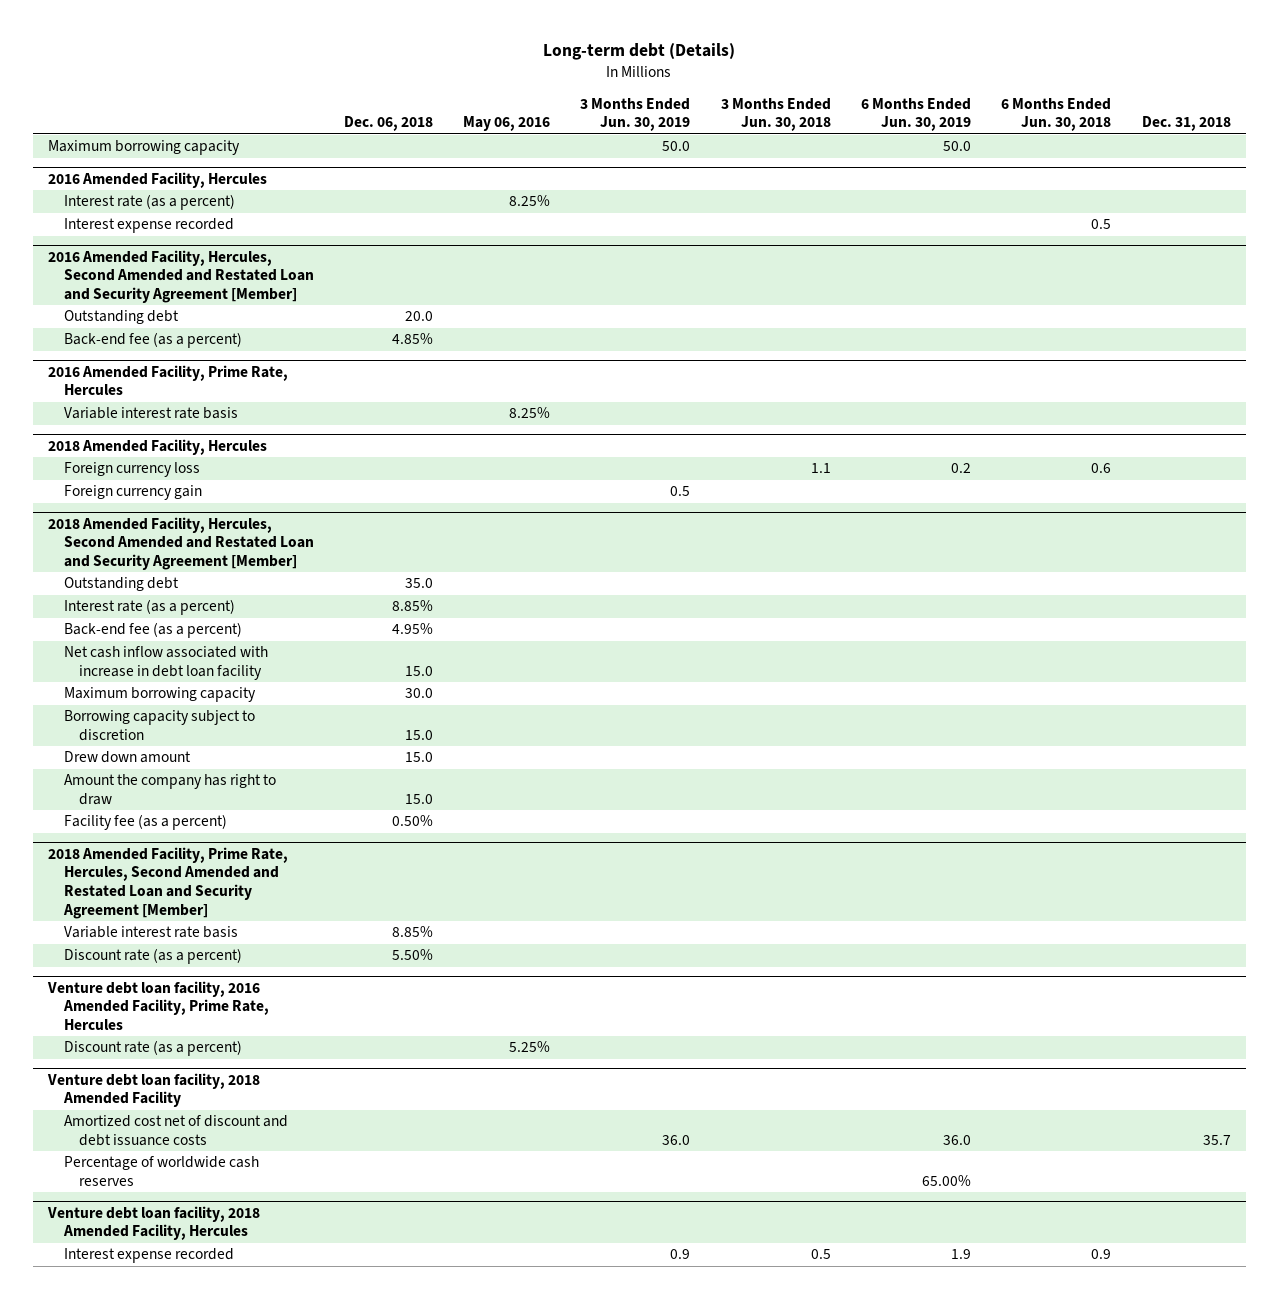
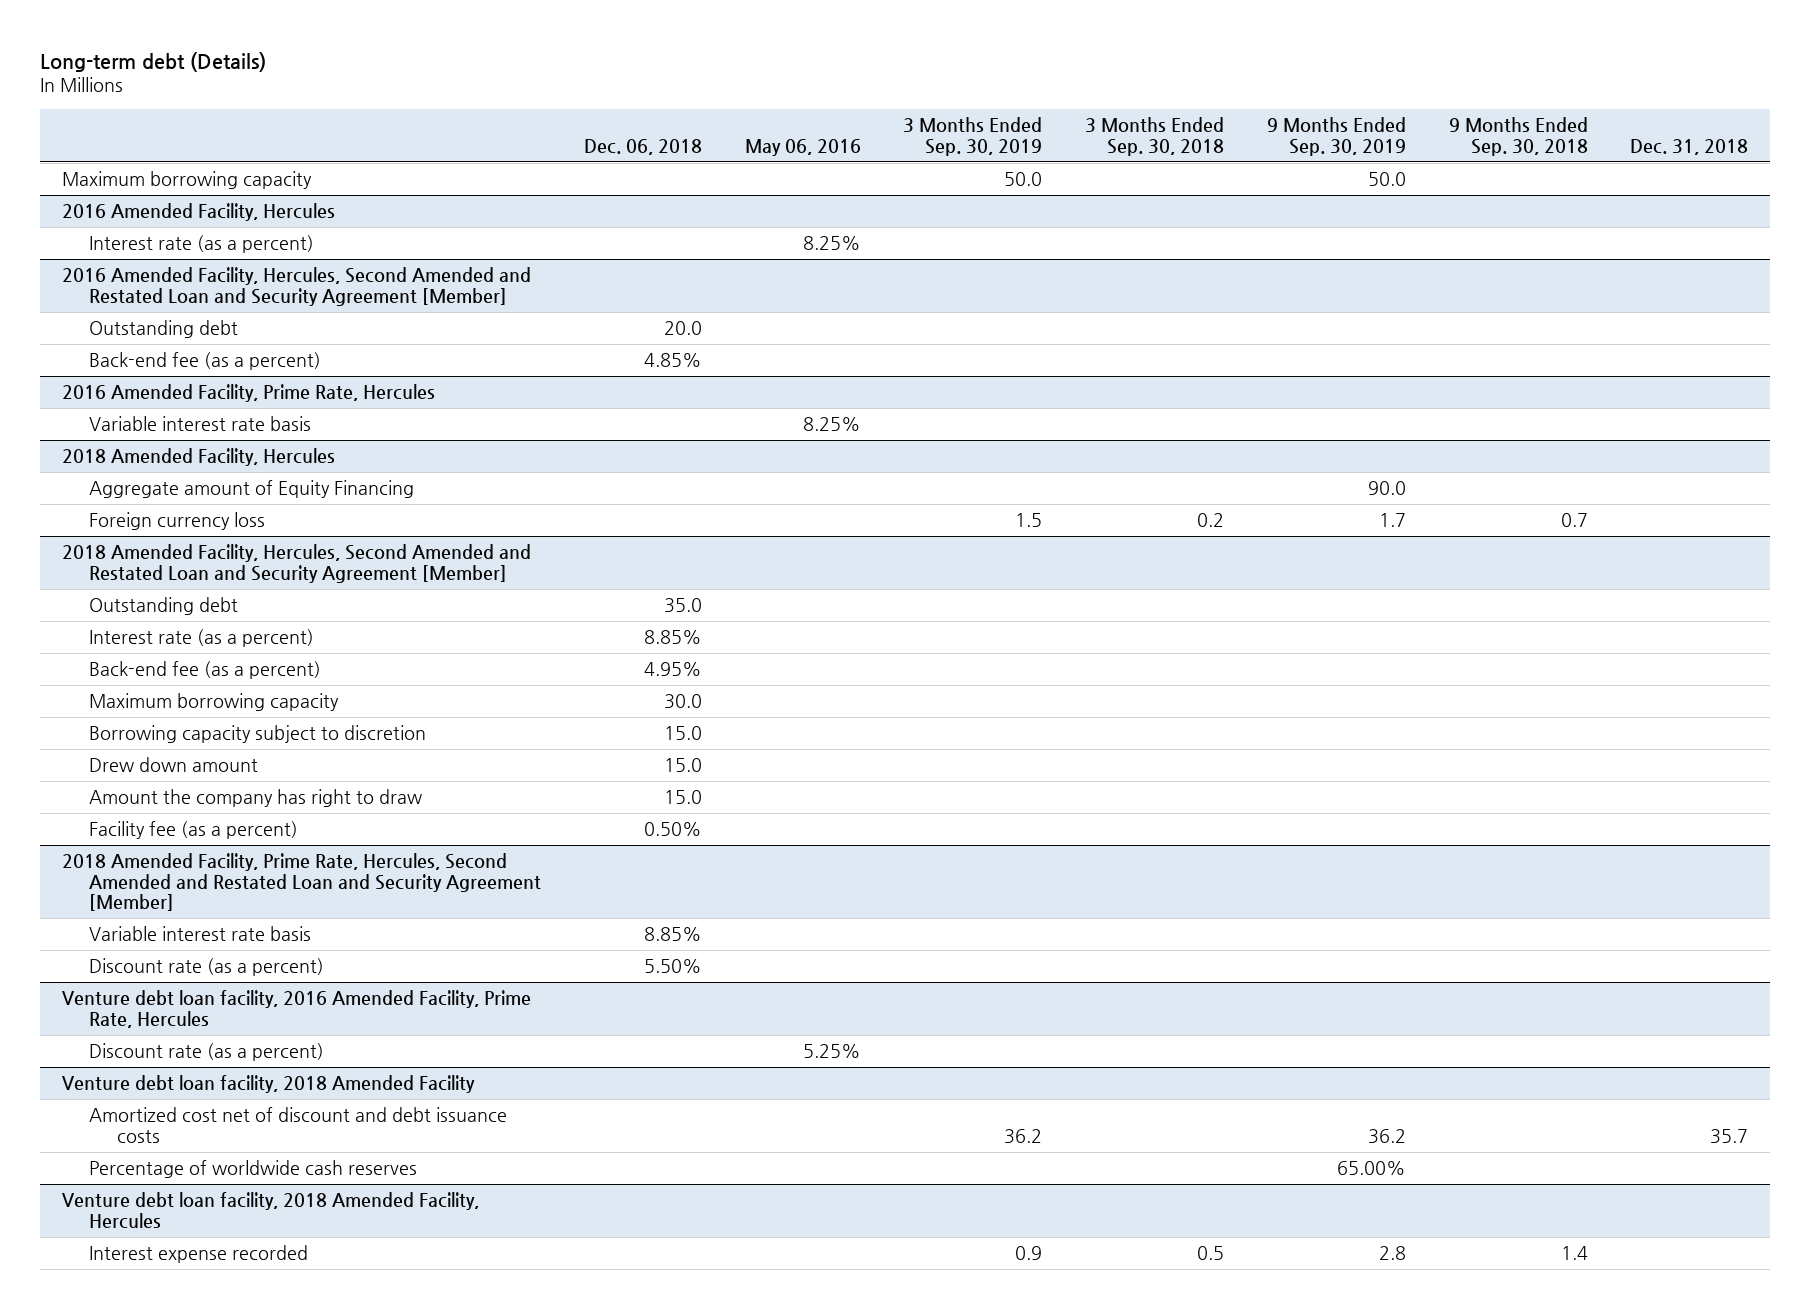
- | Dec. 06, 2018 | May 06, 2016 | 3 Months Ended Jun. 30, 2019 | 3 Months Ended Jun. 30, 2018 | 6 Months Ended Jun. 30, 2019 | 6 Months Ended Jun. 30, 2018 | Dec. 31, 2018
+ | Dec. 06, 2018 | May 06, 2016 | 3 Months Ended Sep. 30, 2019 | 3 Months Ended Sep. 30, 2018 | 9 Months Ended Sep. 30, 2019 | 9 Months Ended Sep. 30, 2018 | Dec. 31, 2018
@ 2016 Amended Facility, Hercules
- Interest expense recorded | | | | | | 0.5 |
@ 2018 Amended Facility, Hercules
+ Aggregate amount of Equity Financing | | | | | 90.0 | |
- Foreign currency gain | | | 0.5 | | | |
@ 2018 Amended Facility, Hercules, Second Amended and Restated Loan and Security Agreement [Member]
- Net cash inflow associated with increase in debt loan facility | 15.0 | | | | | |

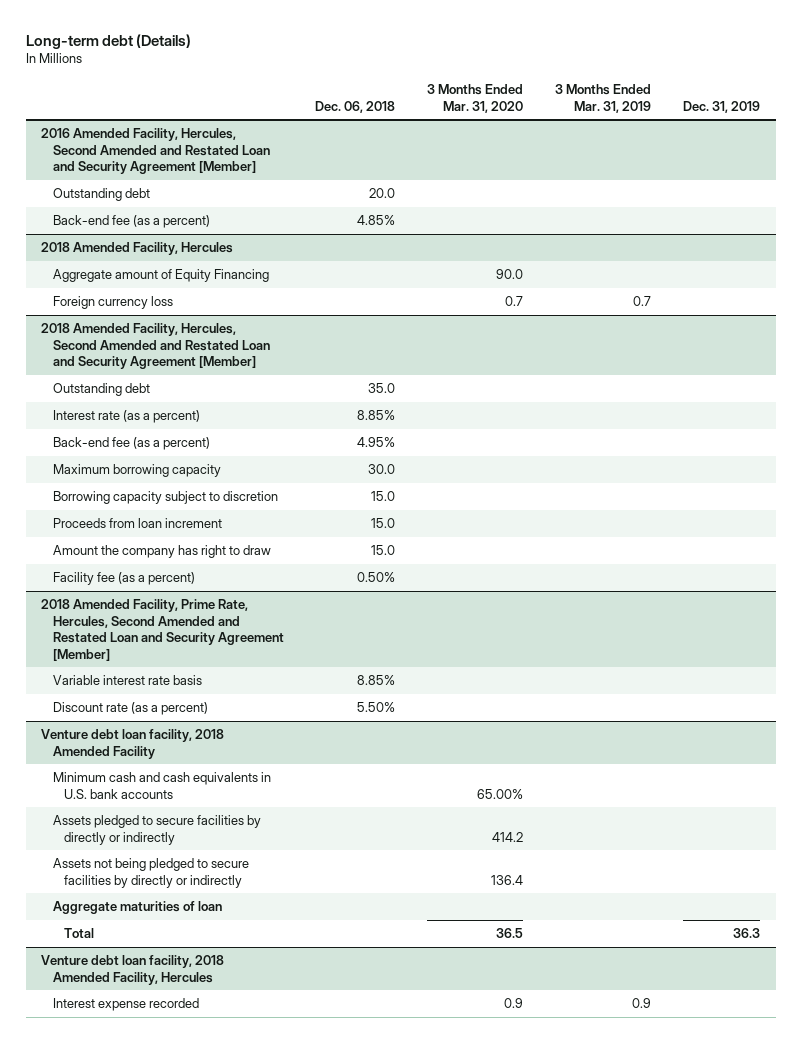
- | Dec. 06, 2018 | May 06, 2016 | 3 Months Ended Sep. 30, 2019 | 3 Months Ended Sep. 30, 2018 | 9 Months Ended Sep. 30, 2019 | 9 Months Ended Sep. 30, 2018 | Dec. 31, 2018
+ | Dec. 06, 2018 | 3 Months Ended Mar. 31, 2020 | 3 Months Ended Mar. 31, 2019 | Dec. 31, 2019
- Maximum borrowing capacity | | | 50.0 | | 50.0 | |
- 2016 Amended Facility, Hercules
- Interest rate (as a percent) | | 8.25% | | | | |
- 2016 Amended Facility, Prime Rate, Hercules
- Variable interest rate basis | | 8.25% | | | | |
@ 2018 Amended Facility, Hercules, Second Amended and Restated Loan and Security Agreement [Member]
- Drew down amount | 15.0 | | | | | |
+ Proceeds from loan increment | 15.0 | | |
- Venture debt loan facility, 2016 Amended Facility, Prime Rate, Hercules
- Discount rate (as a percent) | | 5.25% | | | | |
@ Venture debt loan facility, 2018 Amended Facility
- Amortized cost net of discount and debt issuance costs | | | 36.2 | | 36.2 | | 35.7
- Percentage of worldwide cash reserves | | | | | 65.00% | |
+ Minimum cash and cash equivalents in U.S. bank accounts | | 65.00% | |
+ Assets pledged to secure facilities by directly or indirectly | | 414.2 | |
+ Assets not being pledged to secure facilities by directly or indirectly | | 136.4 | |
+ Aggregate maturities of loan
+ Total | | 36.5 | | 36.3

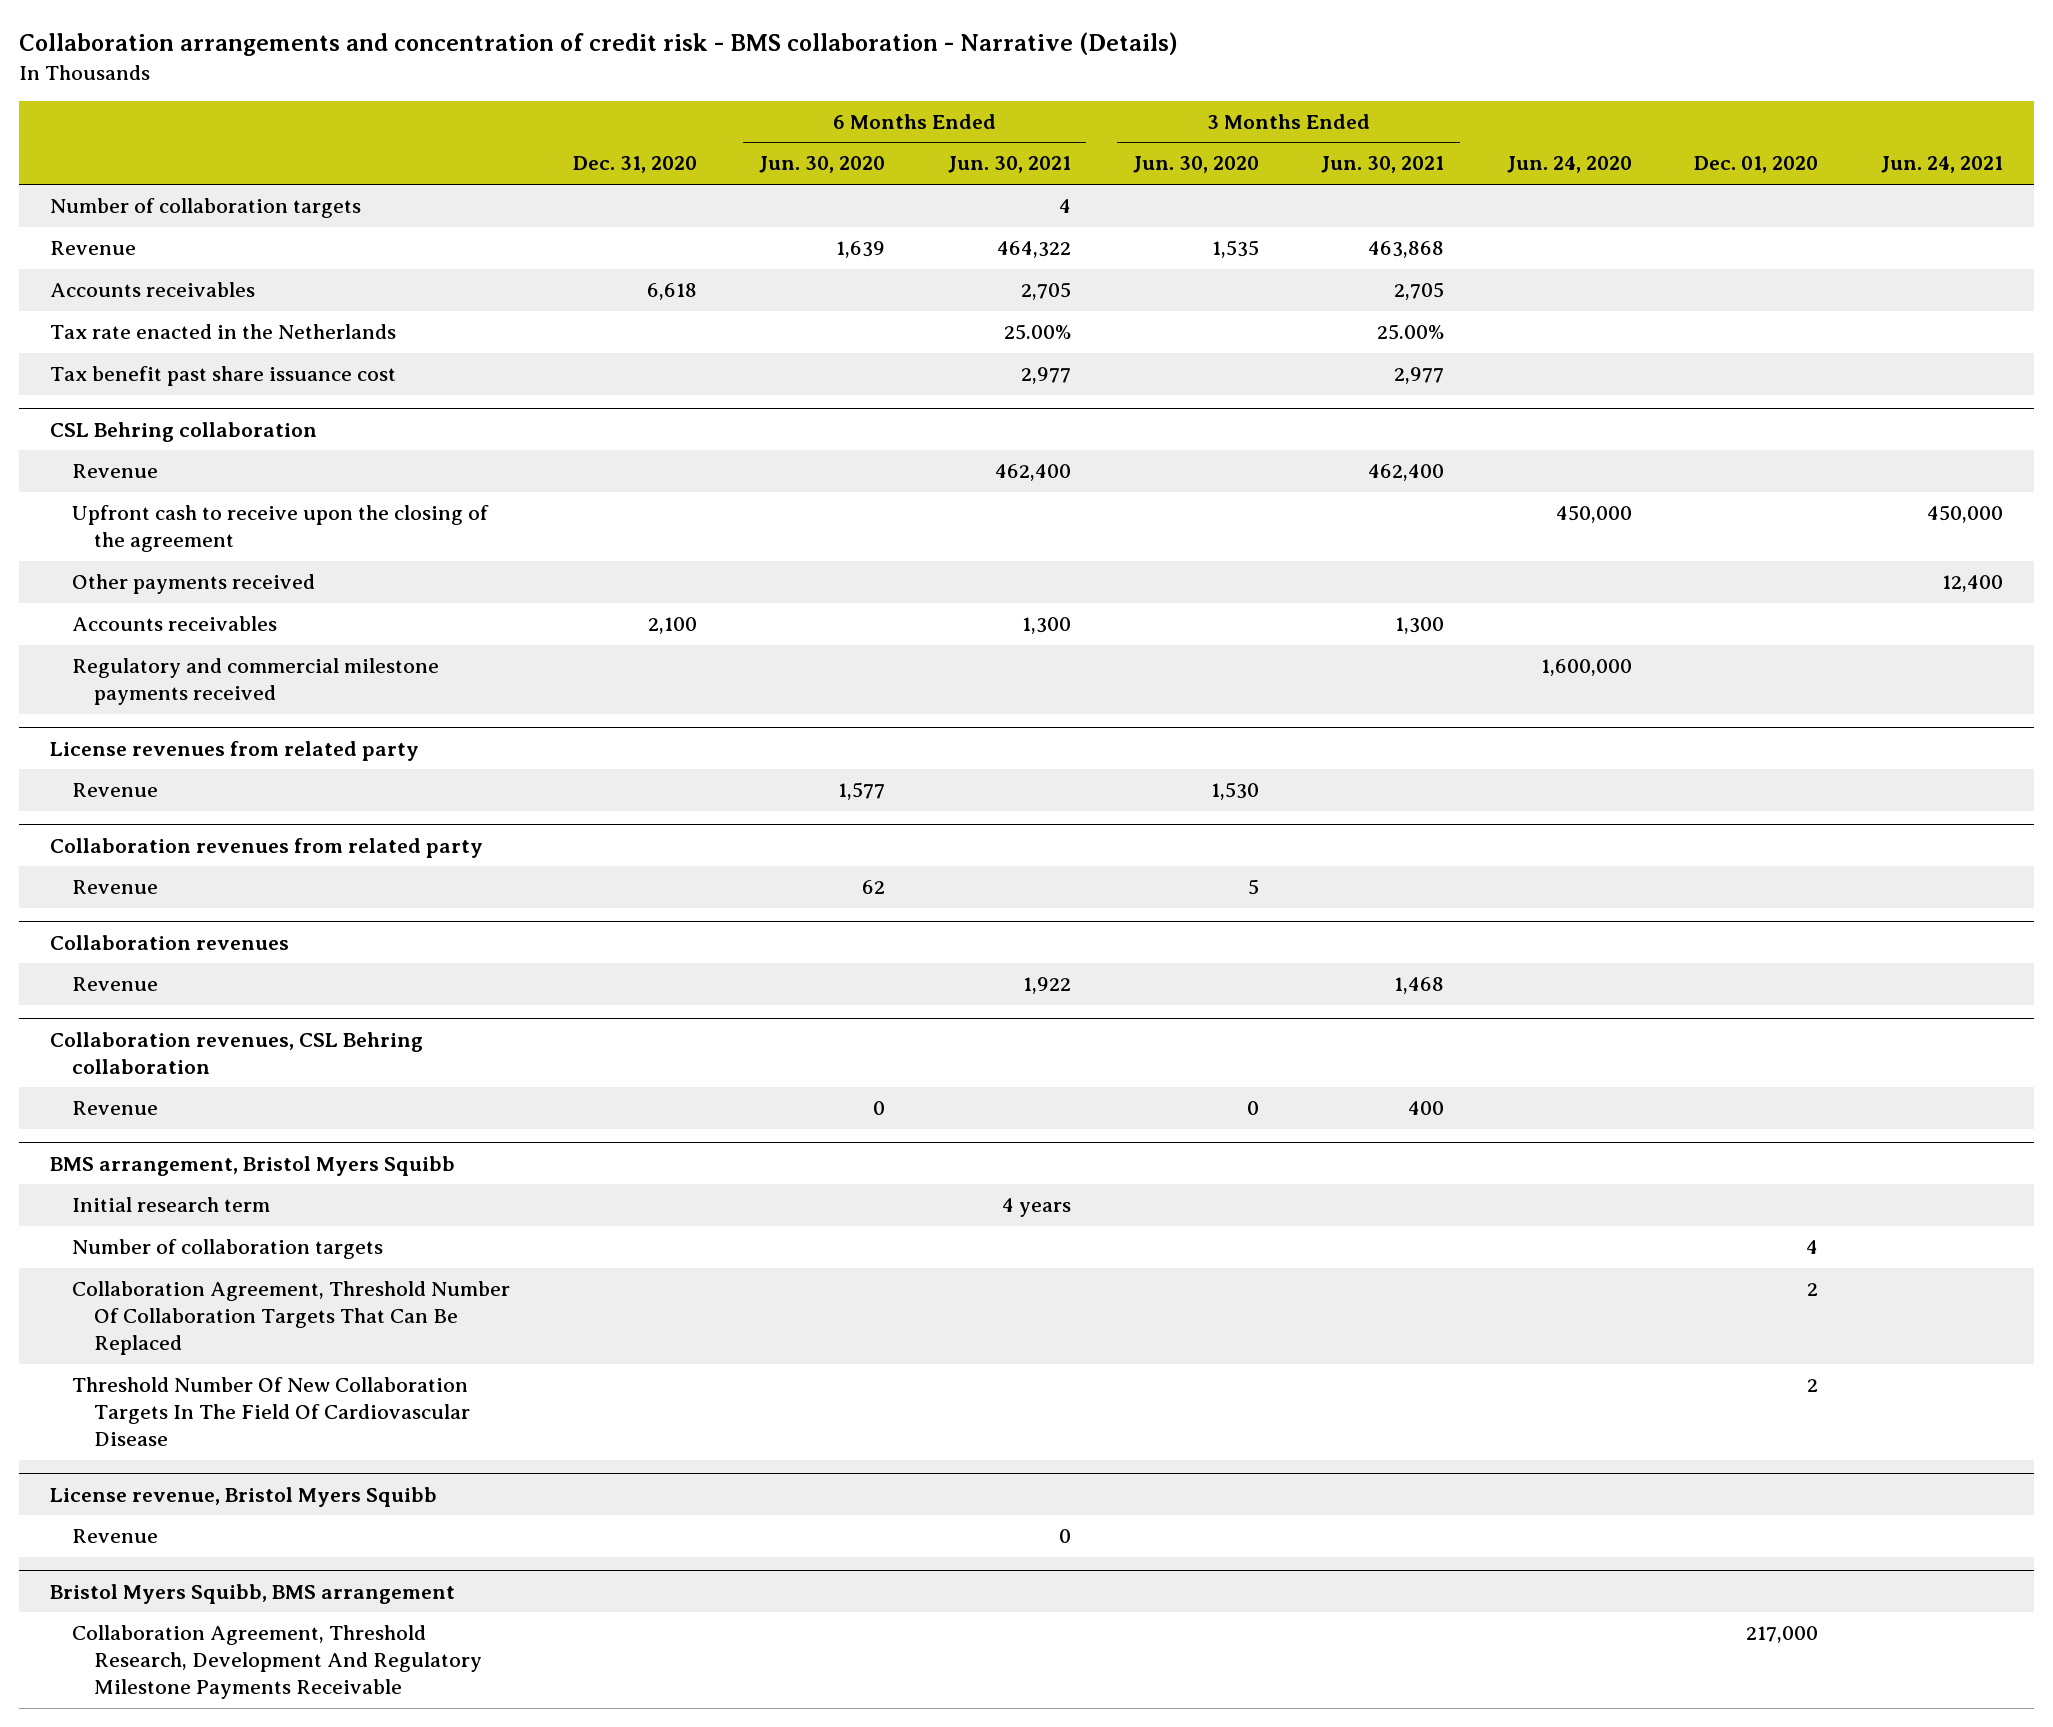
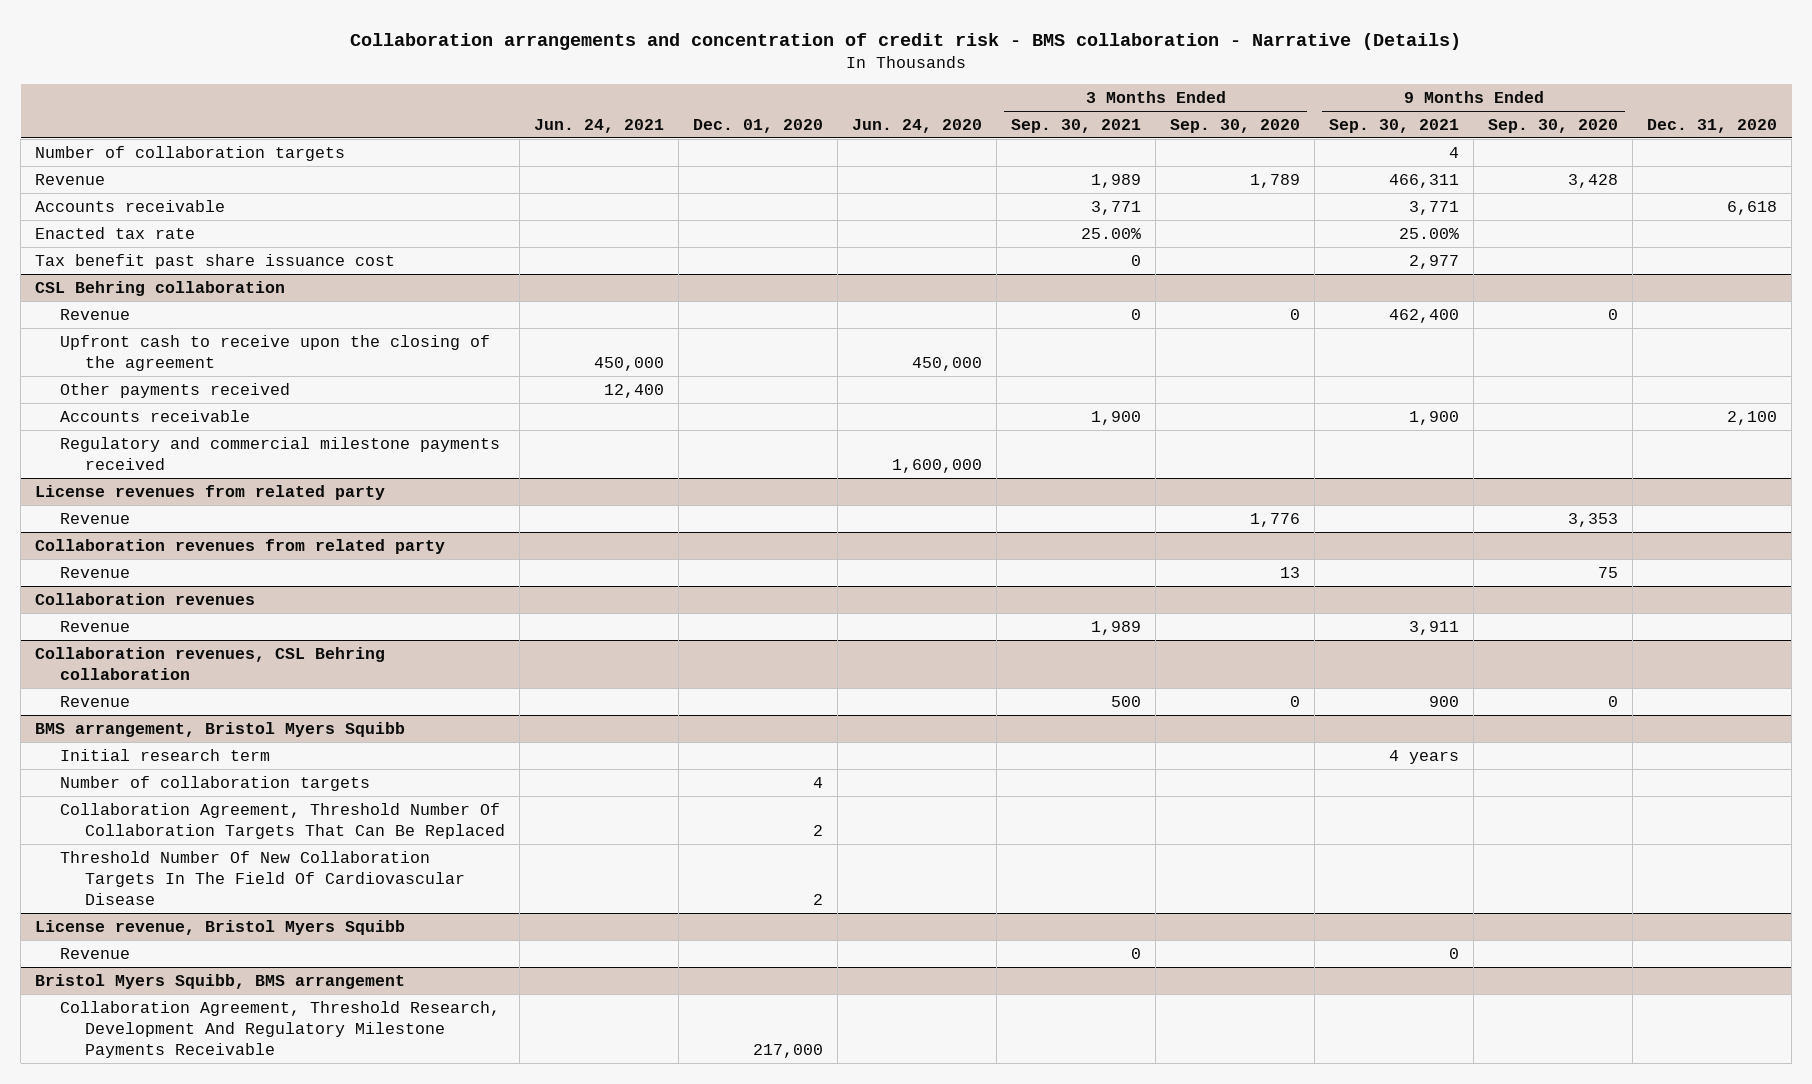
- | Dec. 31, 2020 | 6 Months Ended Jun. 30, 2020 | 6 Months Ended Jun. 30, 2021 | 3 Months Ended Jun. 30, 2020 | 3 Months Ended Jun. 30, 2021 | Jun. 24, 2020 | Dec. 01, 2020 | Jun. 24, 2021
+ | Jun. 24, 2021 | Dec. 01, 2020 | Jun. 24, 2020 | 3 Months Ended Sep. 30, 2021 | 3 Months Ended Sep. 30, 2020 | 9 Months Ended Sep. 30, 2021 | 9 Months Ended Sep. 30, 2020 | Dec. 31, 2020
- Accounts receivables | 6,618 | | 2,705 | | 2,705 | | |
- Tax rate enacted in the Netherlands | | | 25.00% | | 25.00% | | |
+ Accounts receivable | | | | 3,771 | | 3,771 | | 6,618
+ Enacted tax rate | | | | 25.00% | | 25.00% | |
@ CSL Behring collaboration
- Accounts receivables | 2,100 | | 1,300 | | 1,300 | | |
+ Accounts receivable | | | | 1,900 | | 1,900 | | 2,100

